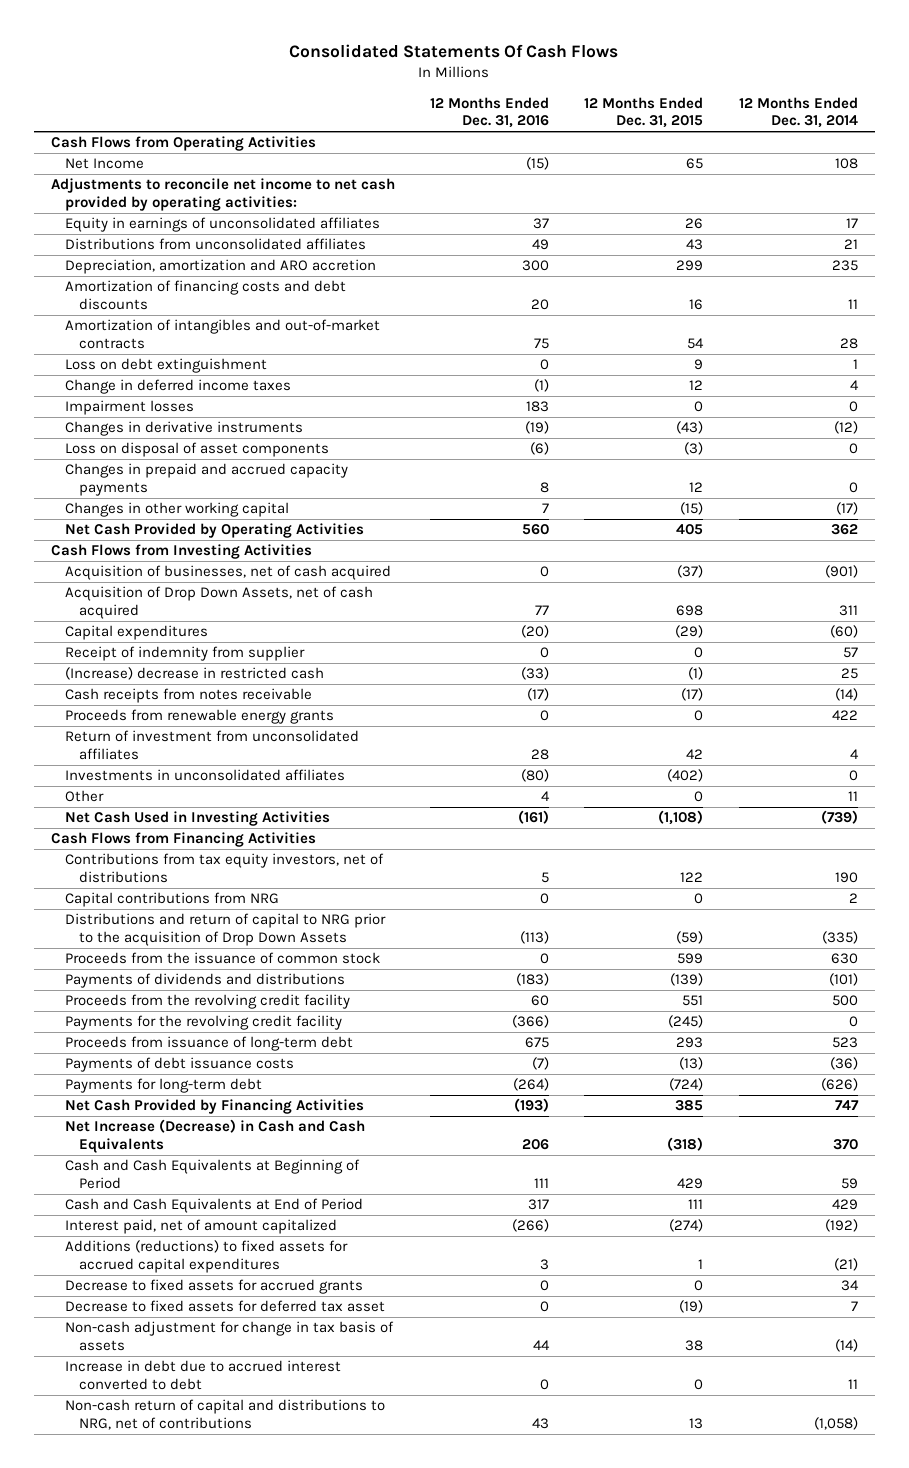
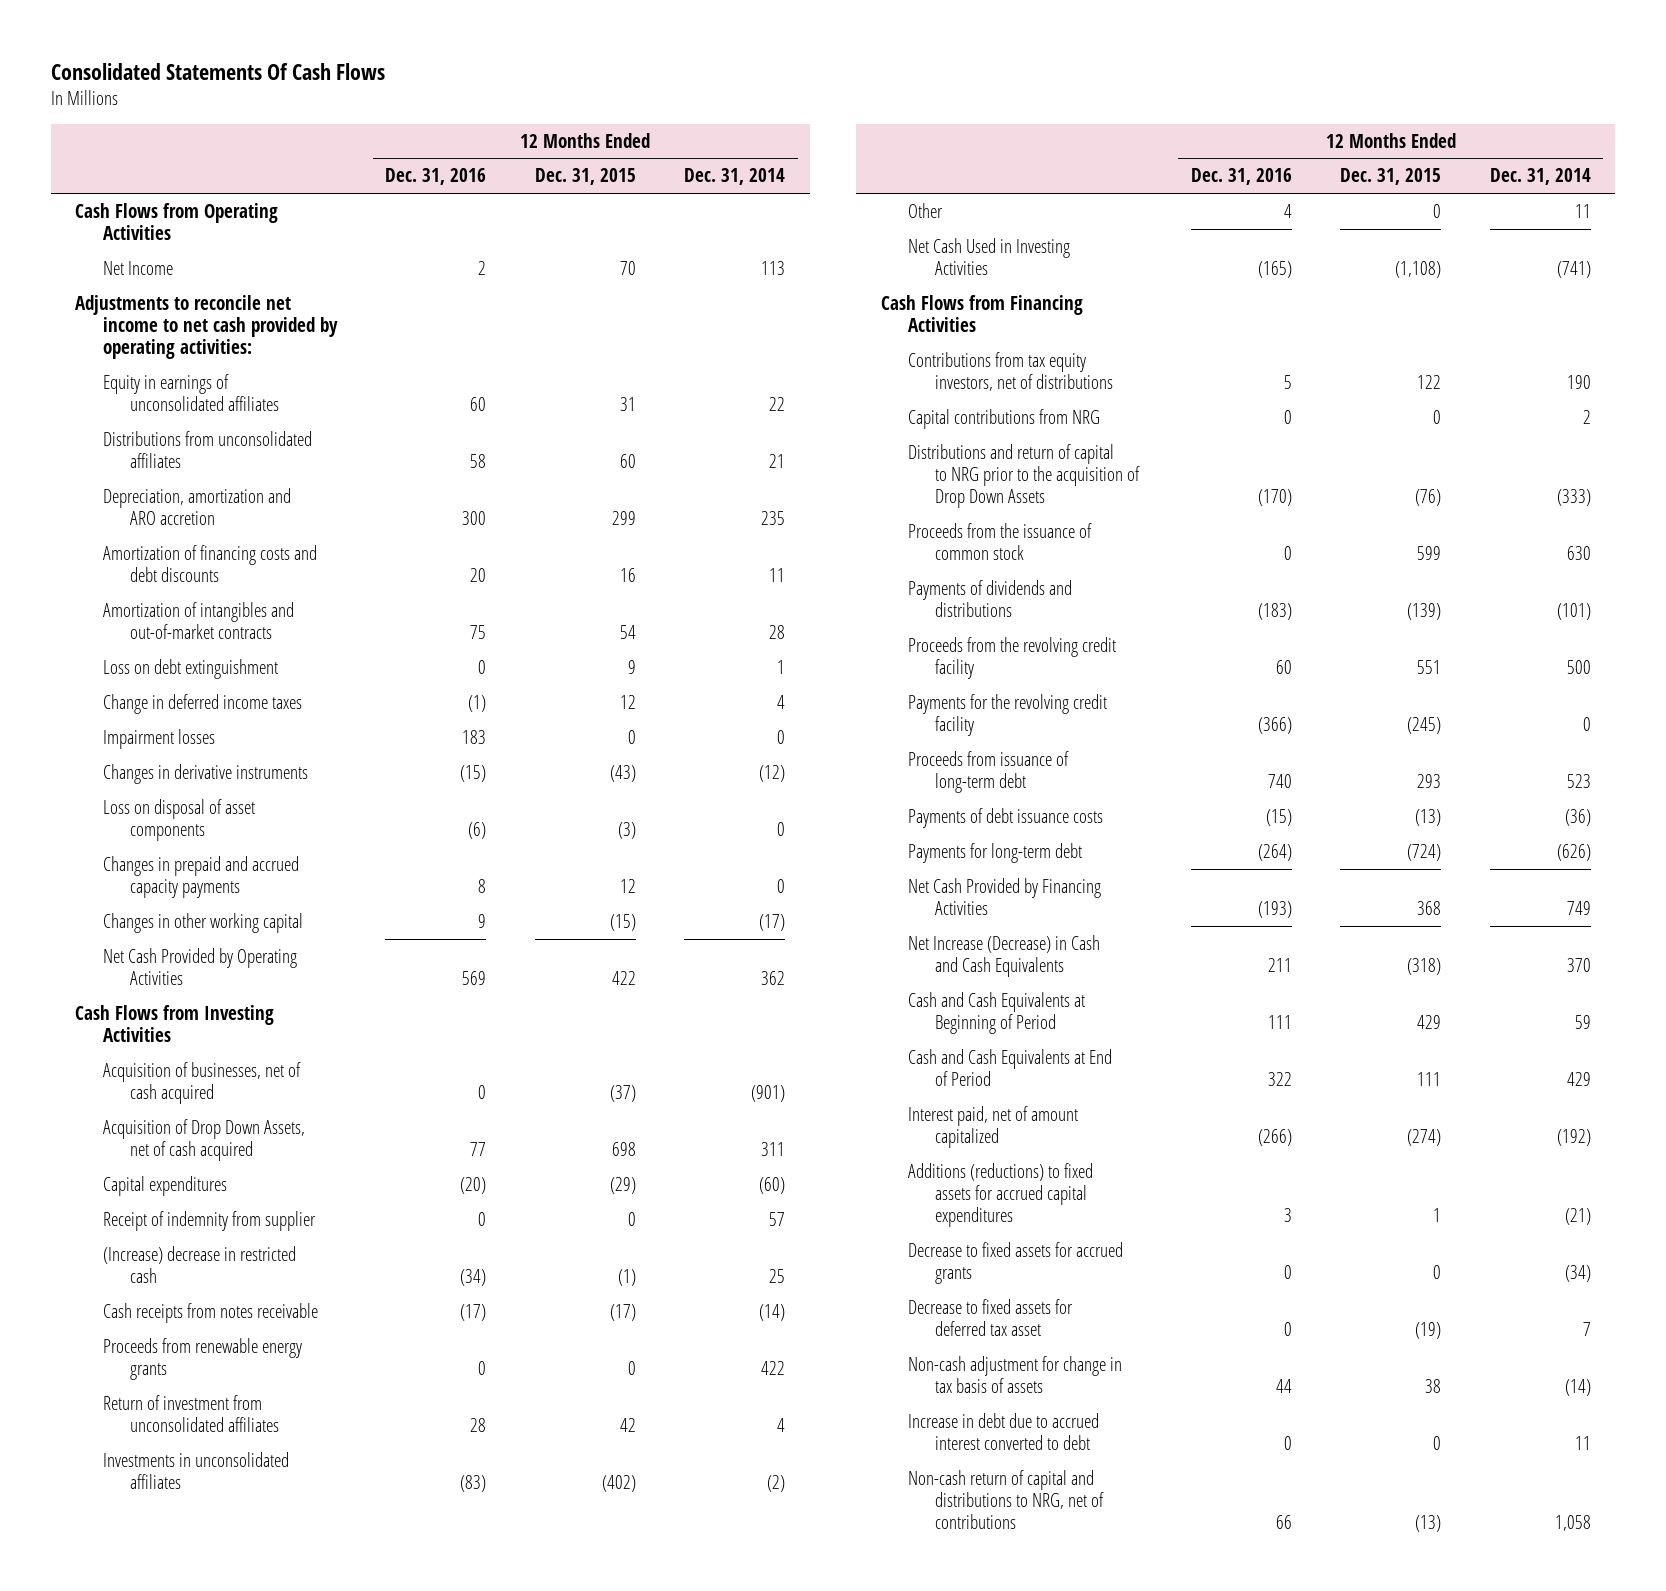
- Net Income | (15) | 65 | 108
+ Net Income | 2 | 70 | 113
- Equity in earnings of unconsolidated affiliates | 37 | 26 | 17
- Distributions from unconsolidated affiliates | 49 | 43 | 21
+ Equity in earnings of unconsolidated affiliates | 60 | 31 | 22
+ Distributions from unconsolidated affiliates | 58 | 60 | 21
- Changes in derivative instruments | (19) | (43) | (12)
+ Changes in derivative instruments | (15) | (43) | (12)
- Changes in other working capital | 7 | (15) | (17)
- Net Cash Provided by Operating Activities | 560 | 405 | 362
+ Changes in other working capital | 9 | (15) | (17)
+ Net Cash Provided by Operating Activities | 569 | 422 | 362
- (Increase) decrease in restricted cash | (33) | (1) | 25
+ (Increase) decrease in restricted cash | (34) | (1) | 25
- Investments in unconsolidated affiliates | (80) | (402) | 0
+ Investments in unconsolidated affiliates | (83) | (402) | (2)
- Net Cash Used in Investing Activities | (161) | (1,108) | (739)
+ Net Cash Used in Investing Activities | (165) | (1,108) | (741)
- Distributions and return of capital to NRG prior to the acquisition of Drop Down Assets | (113) | (59) | (335)
+ Distributions and return of capital to NRG prior to the acquisition of Drop Down Assets | (170) | (76) | (333)
- Proceeds from issuance of long-term debt | 675 | 293 | 523
- Payments of debt issuance costs | (7) | (13) | (36)
+ Proceeds from issuance of long-term debt | 740 | 293 | 523
+ Payments of debt issuance costs | (15) | (13) | (36)
- Net Cash Provided by Financing Activities | (193) | 385 | 747
- Net Increase (Decrease) in Cash and Cash Equivalents | 206 | (318) | 370
+ Net Cash Provided by Financing Activities | (193) | 368 | 749
+ Net Increase (Decrease) in Cash and Cash Equivalents | 211 | (318) | 370
- Cash and Cash Equivalents at End of Period | 317 | 111 | 429
+ Cash and Cash Equivalents at End of Period | 322 | 111 | 429
- Decrease to fixed assets for accrued grants | 0 | 0 | 34
+ Decrease to fixed assets for accrued grants | 0 | 0 | (34)
- Non-cash return of capital and distributions to NRG, net of contributions | 43 | 13 | (1,058)
+ Non-cash return of capital and distributions to NRG, net of contributions | 66 | (13) | 1,058

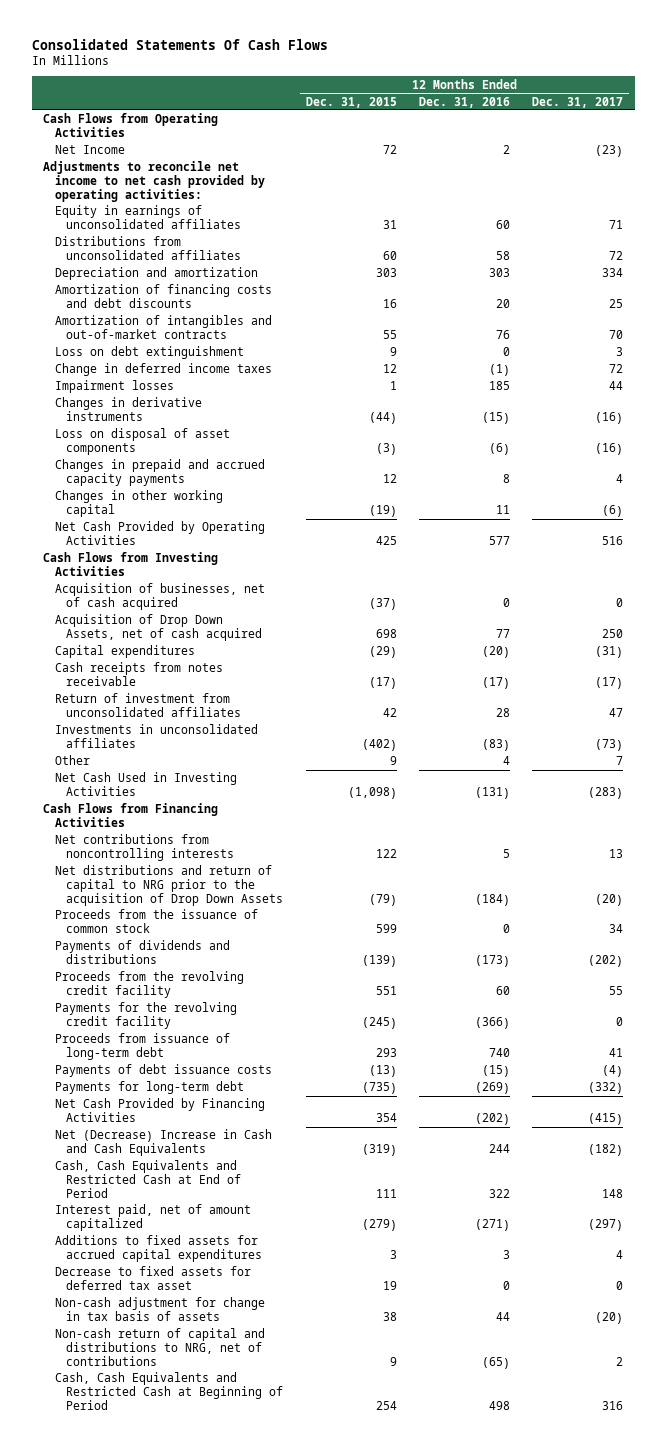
- | 12 Months Ended Dec. 31, 2016 | 12 Months Ended Dec. 31, 2015 | 12 Months Ended Dec. 31, 2014
+ | 12 Months Ended Dec. 31, 2015 | 12 Months Ended Dec. 31, 2016 | 12 Months Ended Dec. 31, 2017
- Net Income | 2 | 70 | 113
+ Net Income | 72 | 2 | (23)
- Depreciation, amortization and ARO accretion | 300 | 299 | 235
+ Depreciation and amortization | 303 | 303 | 334
- Amortization of intangibles and out-of-market contracts | 75 | 54 | 28
+ Amortization of intangibles and out-of-market contracts | 55 | 76 | 70
- Impairment losses | 183 | 0 | 0
- Changes in derivative instruments | (15) | (43) | (12)
+ Impairment losses | 1 | 185 | 44
+ Changes in derivative instruments | (44) | (15) | (16)
- Changes in other working capital | 9 | (15) | (17)
- Net Cash Provided by Operating Activities | 569 | 422 | 362
+ Changes in other working capital | (19) | 11 | (6)
+ Net Cash Provided by Operating Activities | 425 | 577 | 516
- Receipt of indemnity from supplier | 0 | 0 | 57
- (Increase) decrease in restricted cash | (34) | (1) | 25
- Proceeds from renewable energy grants | 0 | 0 | 422
- Other | 4 | 0 | 11
- Net Cash Used in Investing Activities | (165) | (1,108) | (741)
+ Other | 9 | 4 | 7
+ Net Cash Used in Investing Activities | (1,098) | (131) | (283)
- Contributions from tax equity investors, net of distributions | 5 | 122 | 190
- Capital contributions from NRG | 0 | 0 | 2
- Distributions and return of capital to NRG prior to the acquisition of Drop Down Assets | (170) | (76) | (333)
+ Net contributions from noncontrolling interests | 122 | 5 | 13
+ Net distributions and return of capital to NRG prior to the acquisition of Drop Down Assets | (79) | (184) | (20)
- Payments of dividends and distributions | (183) | (139) | (101)
+ Payments of dividends and distributions | (139) | (173) | (202)
- Payments for long-term debt | (264) | (724) | (626)
- Net Cash Provided by Financing Activities | (193) | 368 | 749
- Net Increase (Decrease) in Cash and Cash Equivalents | 211 | (318) | 370
- Cash and Cash Equivalents at Beginning of Period | 111 | 429 | 59
- Cash and Cash Equivalents at End of Period | 322 | 111 | 429
- Interest paid, net of amount capitalized | (266) | (274) | (192)
- Additions (reductions) to fixed assets for accrued capital expenditures | 3 | 1 | (21)
- Decrease to fixed assets for accrued grants | 0 | 0 | (34)
- Decrease to fixed assets for deferred tax asset | 0 | (19) | 7
+ Payments for long-term debt | (735) | (269) | (332)
+ Net Cash Provided by Financing Activities | 354 | (202) | (415)
+ Net (Decrease) Increase in Cash and Cash Equivalents | (319) | 244 | (182)
+ Cash, Cash Equivalents and Restricted Cash at End of Period | 111 | 322 | 148
+ Interest paid, net of amount capitalized | (279) | (271) | (297)
+ Additions to fixed assets for accrued capital expenditures | 3 | 3 | 4
+ Decrease to fixed assets for deferred tax asset | 19 | 0 | 0
- Increase in debt due to accrued interest converted to debt | 0 | 0 | 11
- Non-cash return of capital and distributions to NRG, net of contributions | 66 | (13) | 1,058
+ Non-cash return of capital and distributions to NRG, net of contributions | 9 | (65) | 2
+ Cash, Cash Equivalents and Restricted Cash at Beginning of Period | 254 | 498 | 316

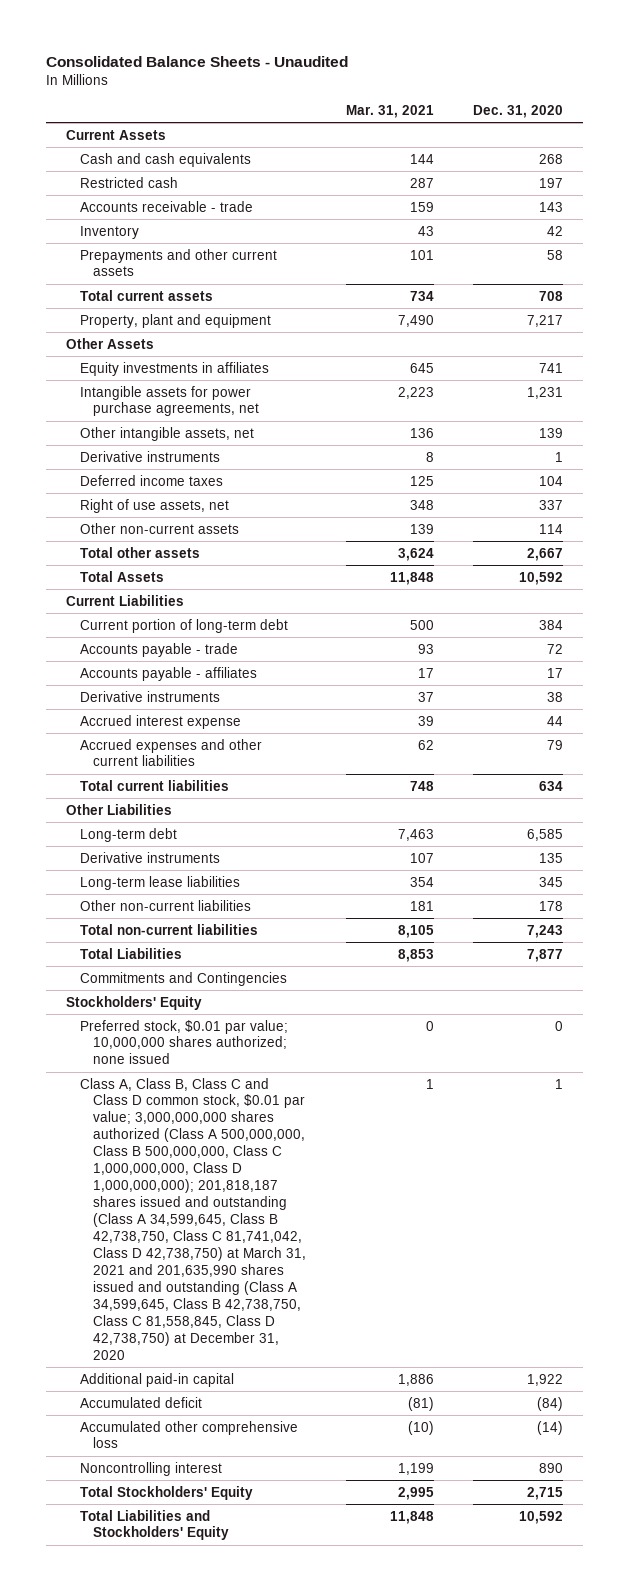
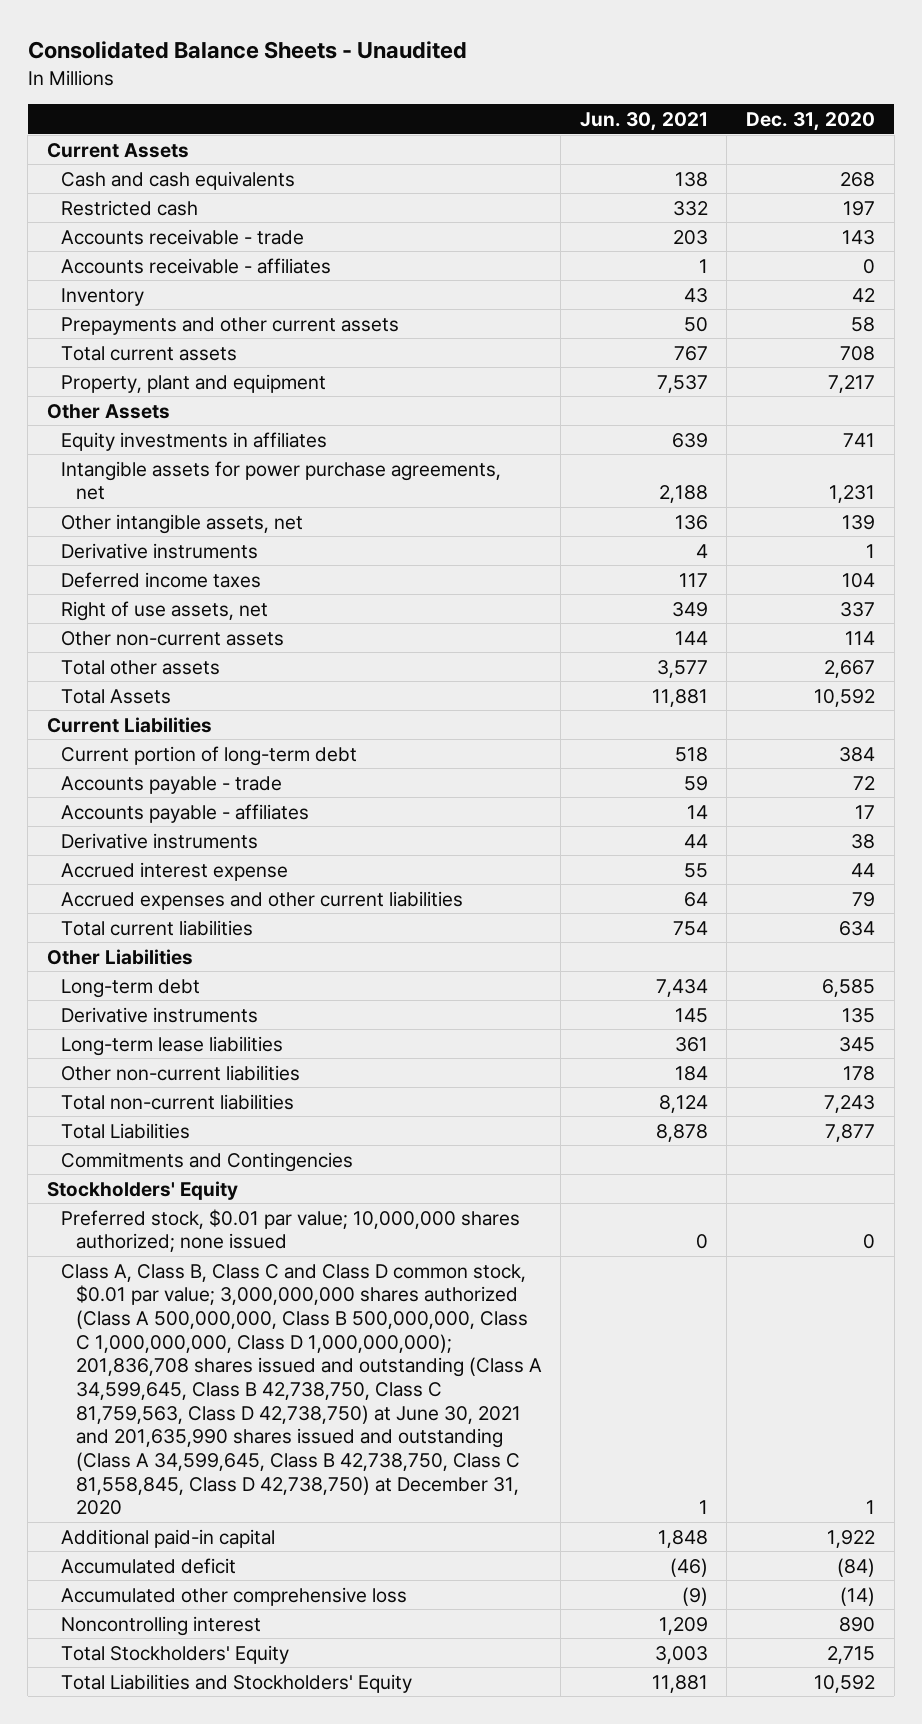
- | Mar. 31, 2021 | Dec. 31, 2020
+ | Jun. 30, 2021 | Dec. 31, 2020
+ Accounts receivable - affiliates | 1 | 0
- Class A, Class B, Class C and Class D common stock, $0.01 par value; 3,000,000,000 shares authorized (Class A 500,000,000, Class B 500,000,000, Class C 1,000,000,000, Class D 1,000,000,000); 201,818,187 shares issued and outstanding (Class A 34,599,645, Class B 42,738,750, Class C 81,741,042, Class D 42,738,750) at March 31, 2021 and 201,635,990 shares issued and outstanding (Class A 34,599,645, Class B 42,738,750, Class C 81,558,845, Class D 42,738,750) at December 31, 2020 | 1 | 1
+ Class A, Class B, Class C and Class D common stock, $0.01 par value; 3,000,000,000 shares authorized (Class A 500,000,000, Class B 500,000,000, Class C 1,000,000,000, Class D 1,000,000,000); 201,836,708 shares issued and outstanding (Class A 34,599,645, Class B 42,738,750, Class C 81,759,563, Class D 42,738,750) at June 30, 2021 and 201,635,990 shares issued and outstanding (Class A 34,599,645, Class B 42,738,750, Class C 81,558,845, Class D 42,738,750) at December 31, 2020 | 1 | 1

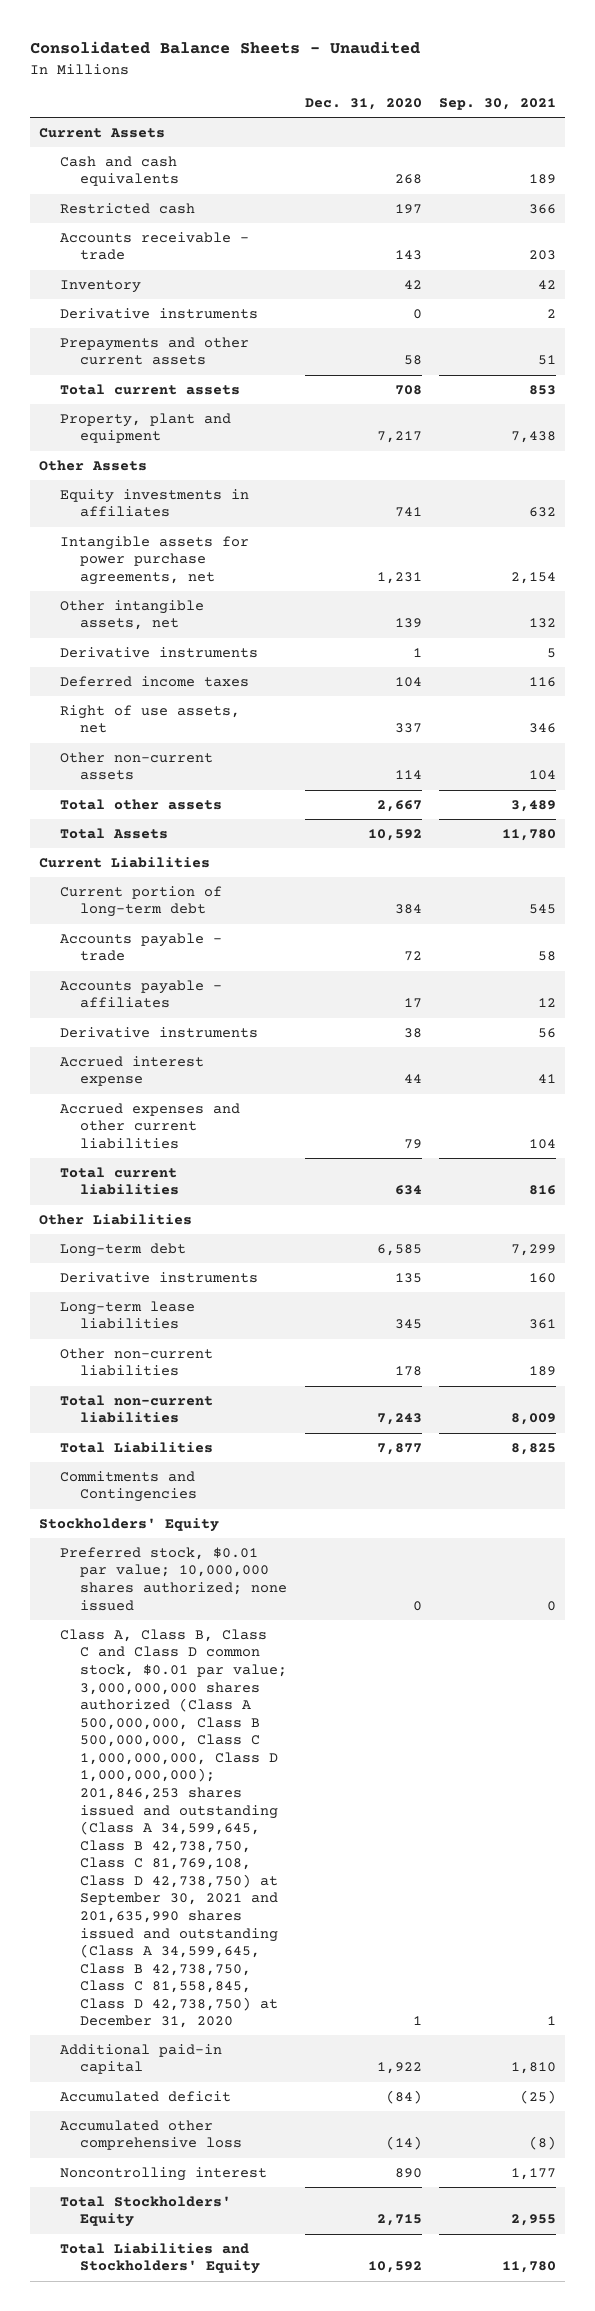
- | Jun. 30, 2021 | Dec. 31, 2020
+ | Dec. 31, 2020 | Sep. 30, 2021
- Accounts receivable - affiliates | 1 | 0
+ Derivative instruments | 0 | 2
- Class A, Class B, Class C and Class D common stock, $0.01 par value; 3,000,000,000 shares authorized (Class A 500,000,000, Class B 500,000,000, Class C 1,000,000,000, Class D 1,000,000,000); 201,836,708 shares issued and outstanding (Class A 34,599,645, Class B 42,738,750, Class C 81,759,563, Class D 42,738,750) at June 30, 2021 and 201,635,990 shares issued and outstanding (Class A 34,599,645, Class B 42,738,750, Class C 81,558,845, Class D 42,738,750) at December 31, 2020 | 1 | 1
+ Class A, Class B, Class C and Class D common stock, $0.01 par value; 3,000,000,000 shares authorized (Class A 500,000,000, Class B 500,000,000, Class C 1,000,000,000, Class D 1,000,000,000); 201,846,253 shares issued and outstanding (Class A 34,599,645, Class B 42,738,750, Class C 81,769,108, Class D 42,738,750) at September 30, 2021 and 201,635,990 shares issued and outstanding (Class A 34,599,645, Class B 42,738,750, Class C 81,558,845, Class D 42,738,750) at December 31, 2020 | 1 | 1

